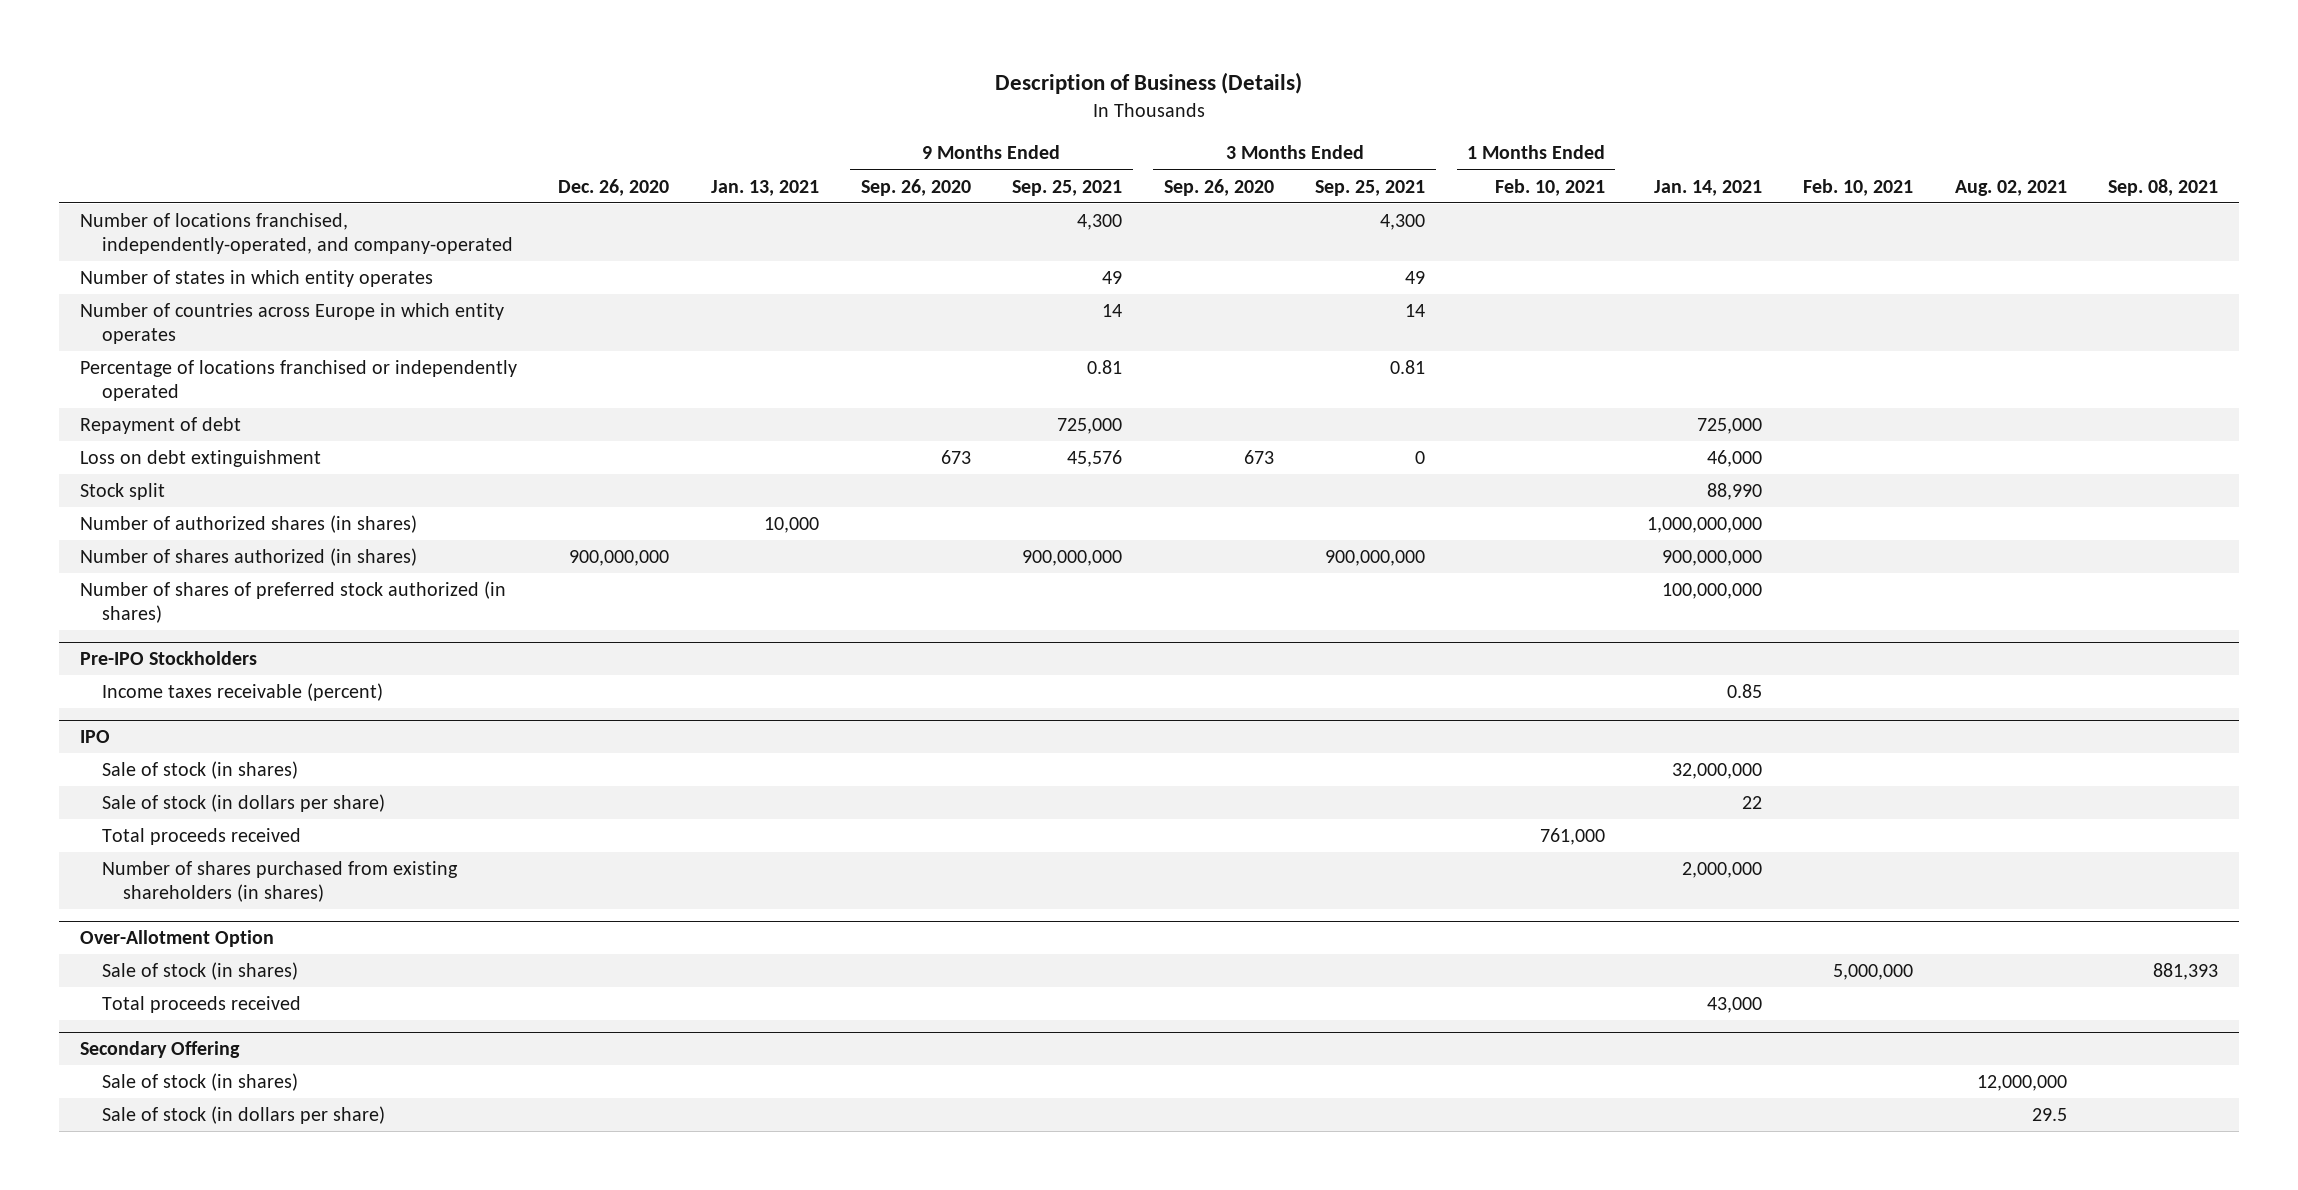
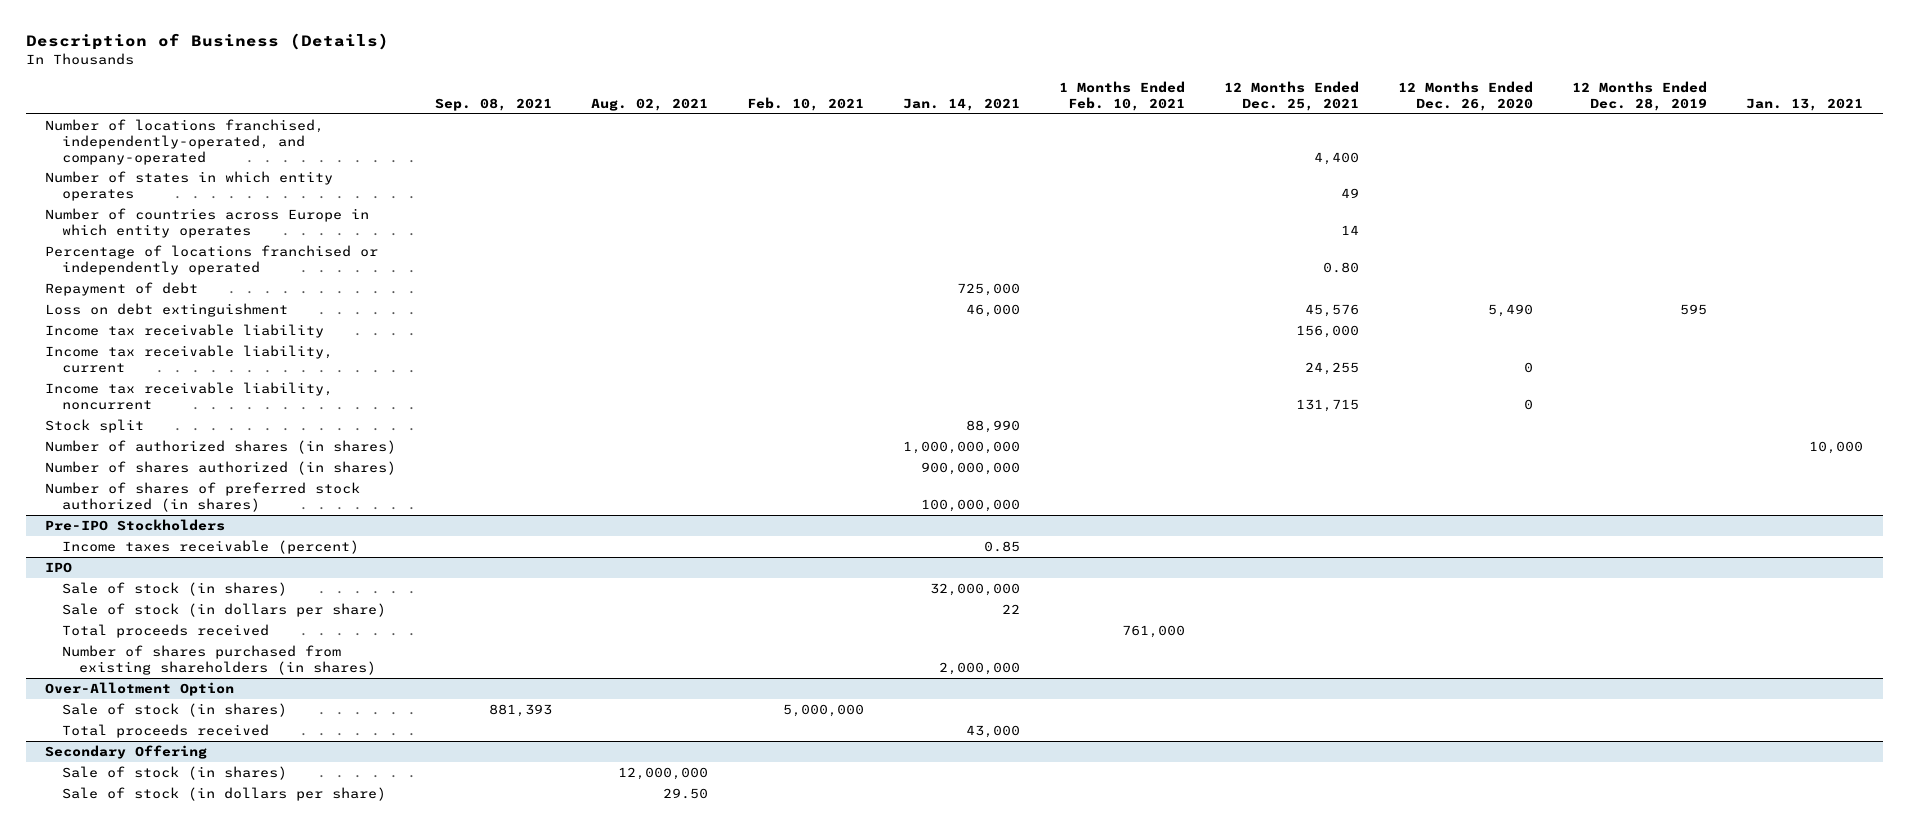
- | Dec. 26, 2020 | Jan. 13, 2021 | 9 Months Ended Sep. 26, 2020 | 9 Months Ended Sep. 25, 2021 | 3 Months Ended Sep. 26, 2020 | 3 Months Ended Sep. 25, 2021 | 1 Months Ended Feb. 10, 2021 | Jan. 14, 2021 | Feb. 10, 2021 | Aug. 02, 2021 | Sep. 08, 2021
+ | Sep. 08, 2021 | Aug. 02, 2021 | Feb. 10, 2021 | Jan. 14, 2021 | 1 Months Ended Feb. 10, 2021 | 12 Months Ended Dec. 25, 2021 | 12 Months Ended Dec. 26, 2020 | 12 Months Ended Dec. 28, 2019 | Jan. 13, 2021
+ Income tax receivable liability | | | | | | 156,000 | | |
+ Income tax receivable liability, current | | | | | | 24,255 | 0 | |
+ Income tax receivable liability, noncurrent | | | | | | 131,715 | 0 | |
@ Secondary Offering
- Sale of stock (in dollars per share) | | | | | | | | | | 29.5 |
+ Sale of stock (in dollars per share) | | 29.50 | | | | | | |

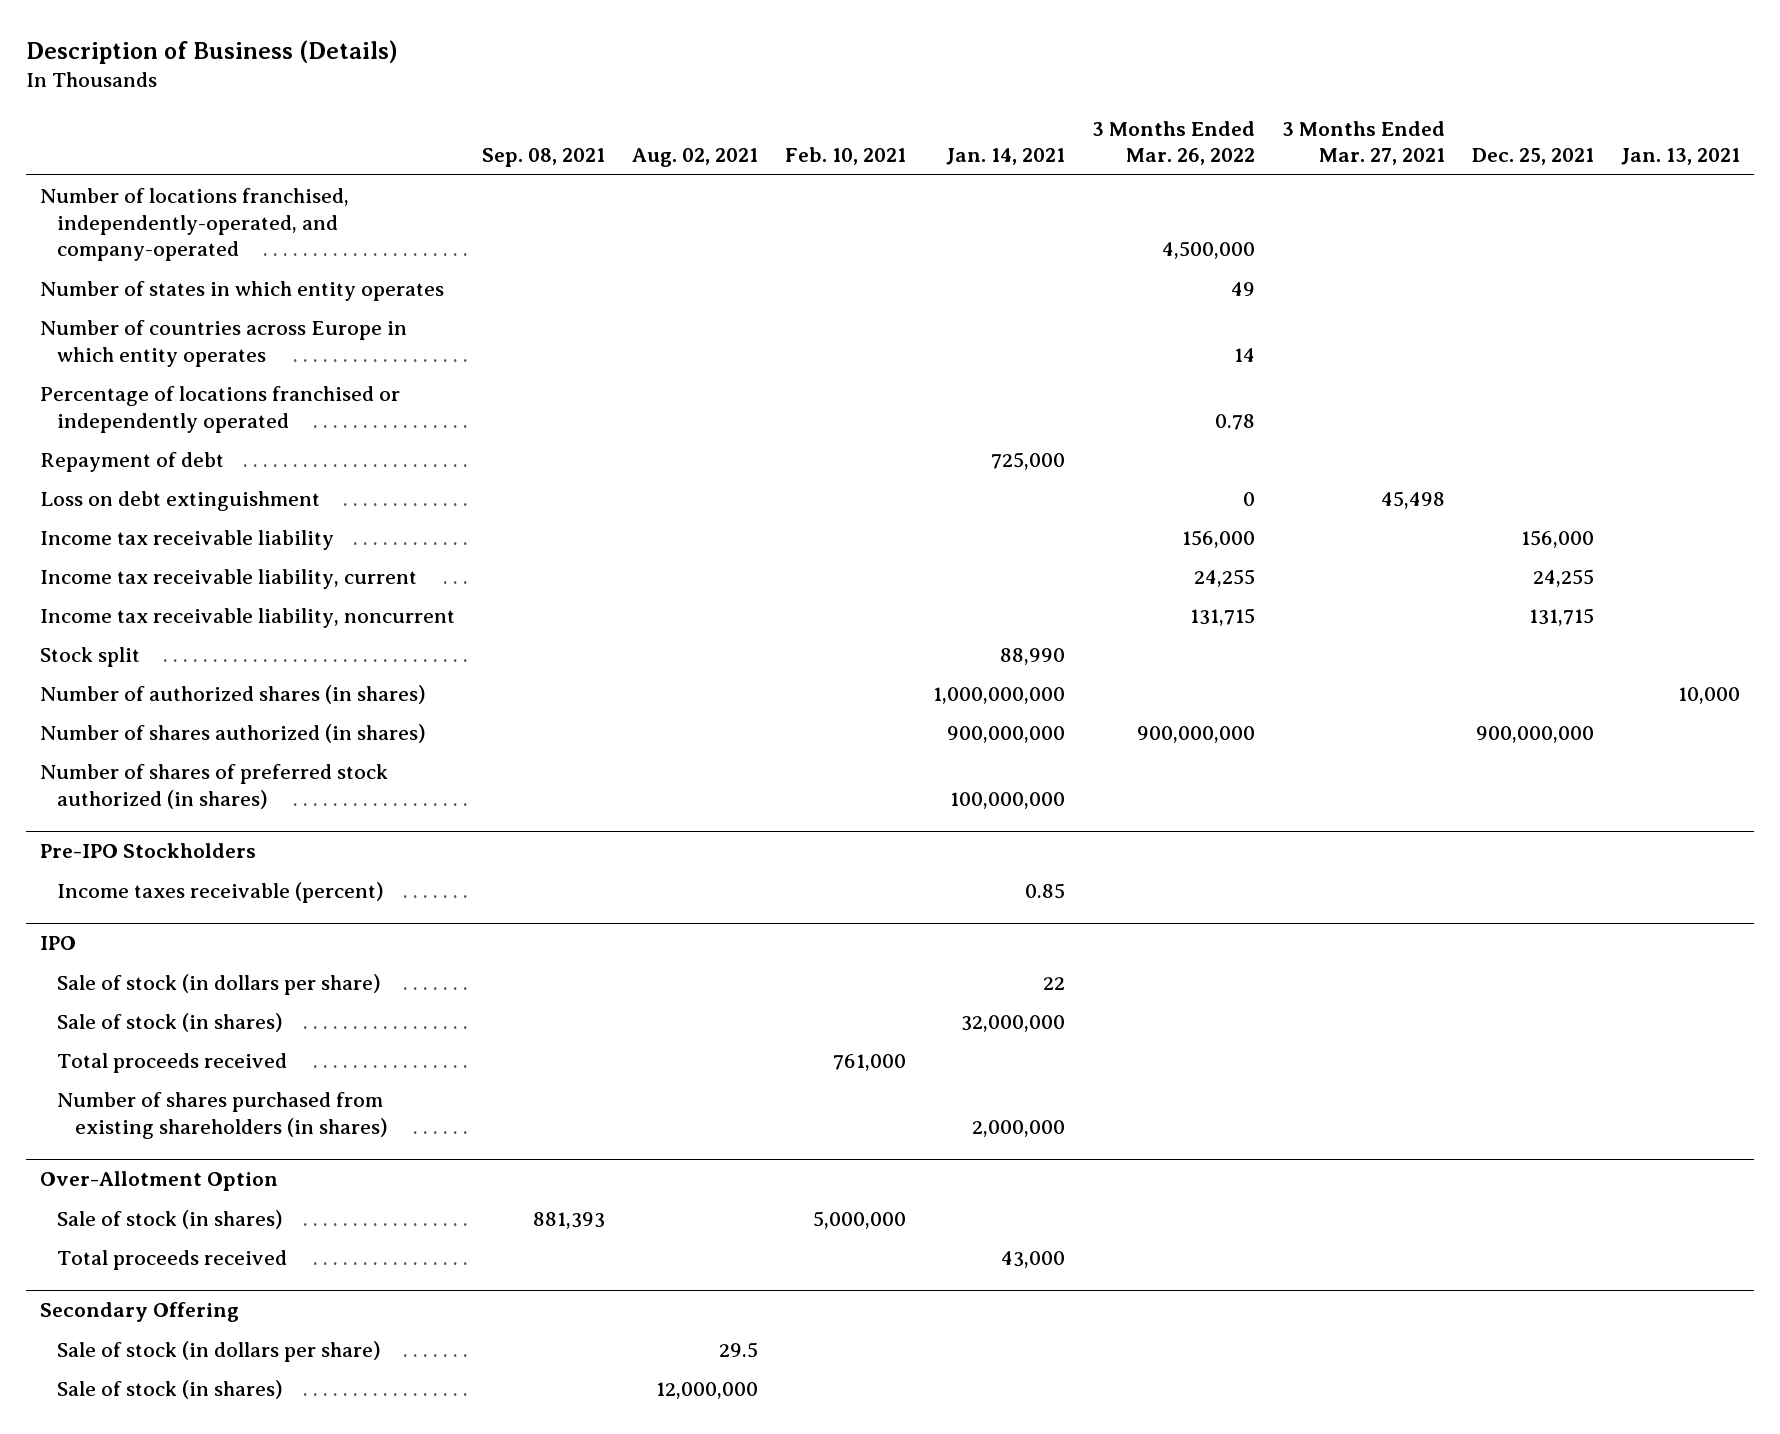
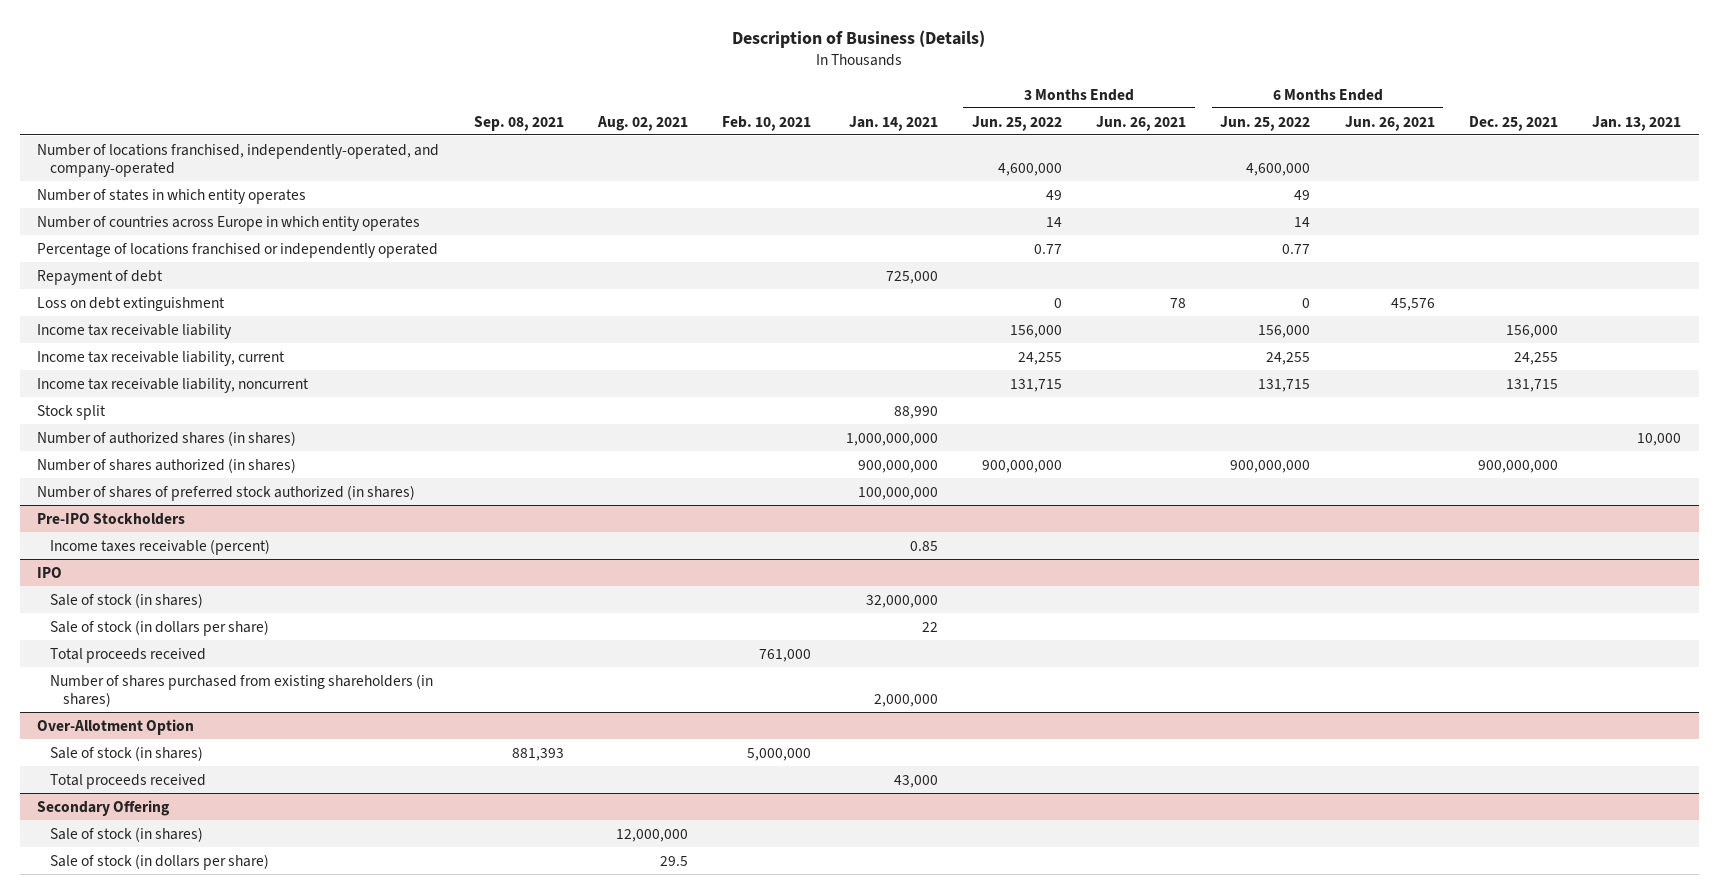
- | Sep. 08, 2021 | Aug. 02, 2021 | Feb. 10, 2021 | Jan. 14, 2021 | 3 Months Ended Mar. 26, 2022 | 3 Months Ended Mar. 27, 2021 | Dec. 25, 2021 | Jan. 13, 2021
+ | Sep. 08, 2021 | Aug. 02, 2021 | Feb. 10, 2021 | Jan. 14, 2021 | 3 Months Ended Jun. 25, 2022 | 3 Months Ended Jun. 26, 2021 | 6 Months Ended Jun. 25, 2022 | 6 Months Ended Jun. 26, 2021 | Dec. 25, 2021 | Jan. 13, 2021
@ IPO
moved down: Sale of stock (in dollars per share) | | | | 22 | | | | | |
@ Secondary Offering
moved down: Sale of stock (in dollars per share) | | 29.5 | | | | | | | |

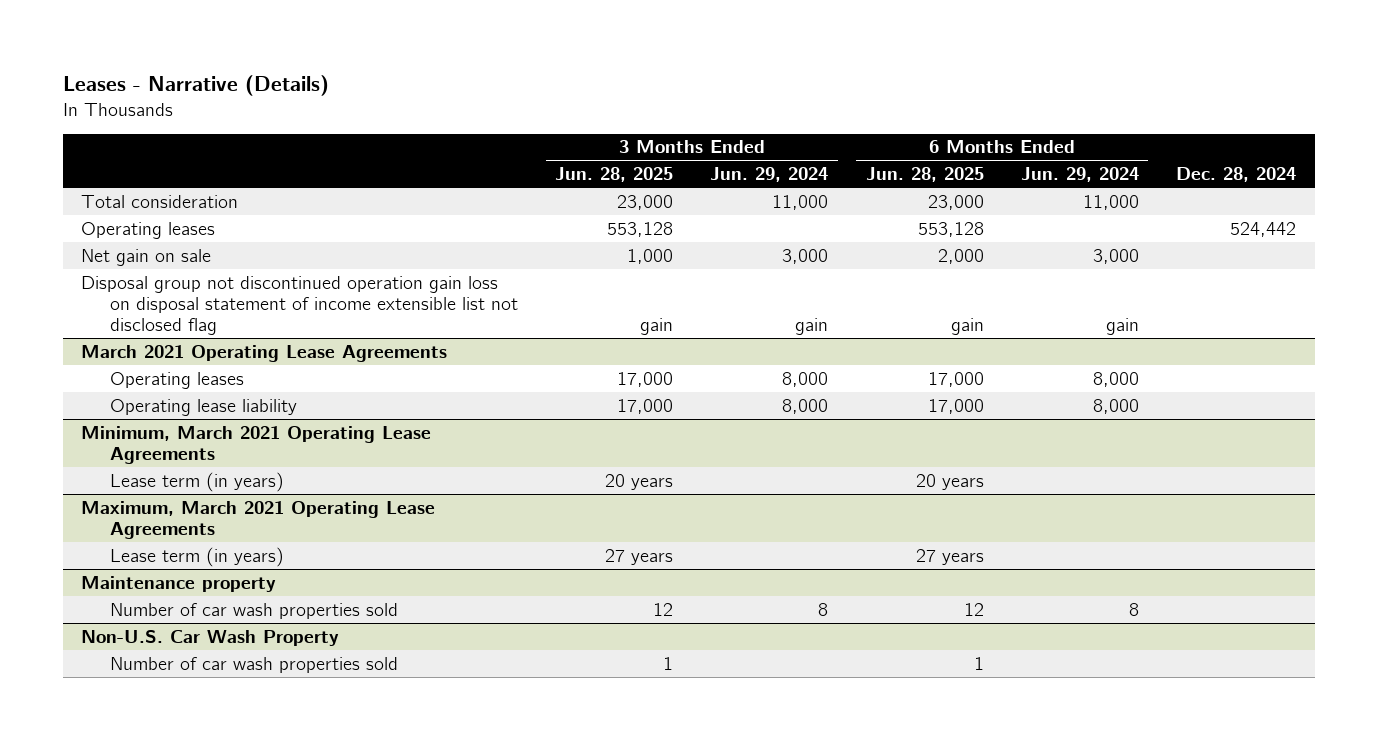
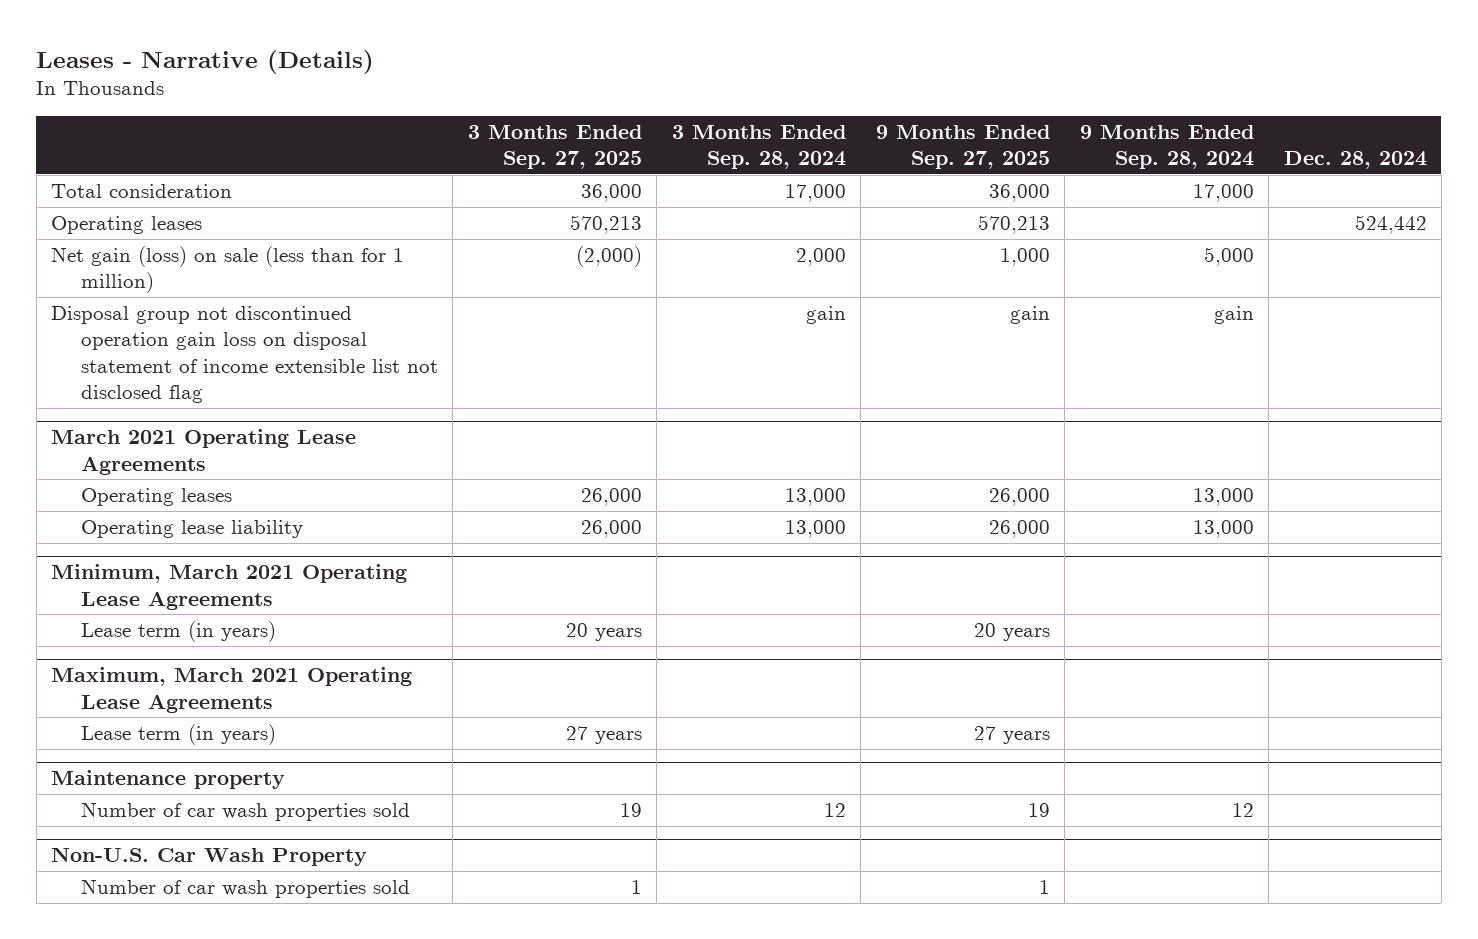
- | 3 Months Ended Jun. 28, 2025 | 3 Months Ended Jun. 29, 2024 | 6 Months Ended Jun. 28, 2025 | 6 Months Ended Jun. 29, 2024 | Dec. 28, 2024
+ | 3 Months Ended Sep. 27, 2025 | 3 Months Ended Sep. 28, 2024 | 9 Months Ended Sep. 27, 2025 | 9 Months Ended Sep. 28, 2024 | Dec. 28, 2024
- Net gain on sale | 1,000 | 3,000 | 2,000 | 3,000 |
+ Net gain (loss) on sale (less than for 1 million) | (2,000) | 2,000 | 1,000 | 5,000 |

